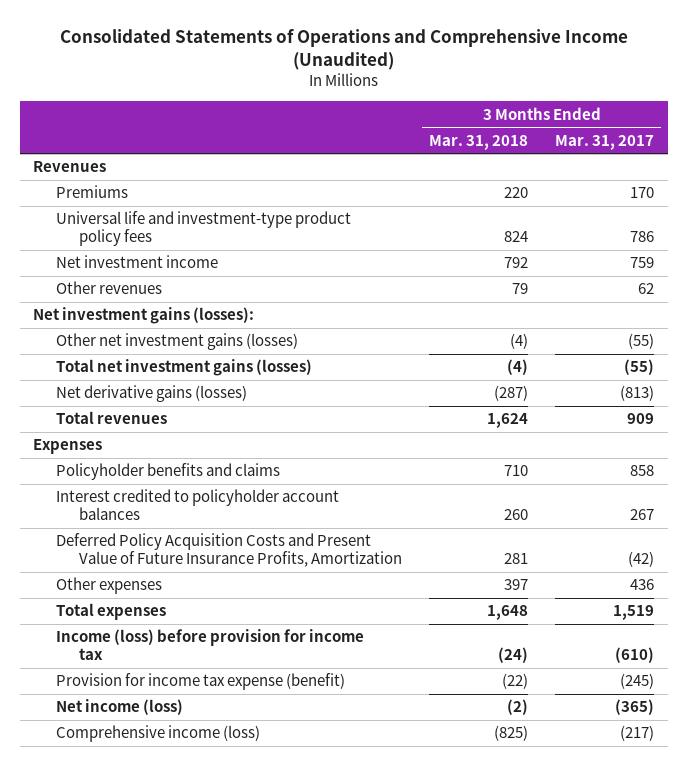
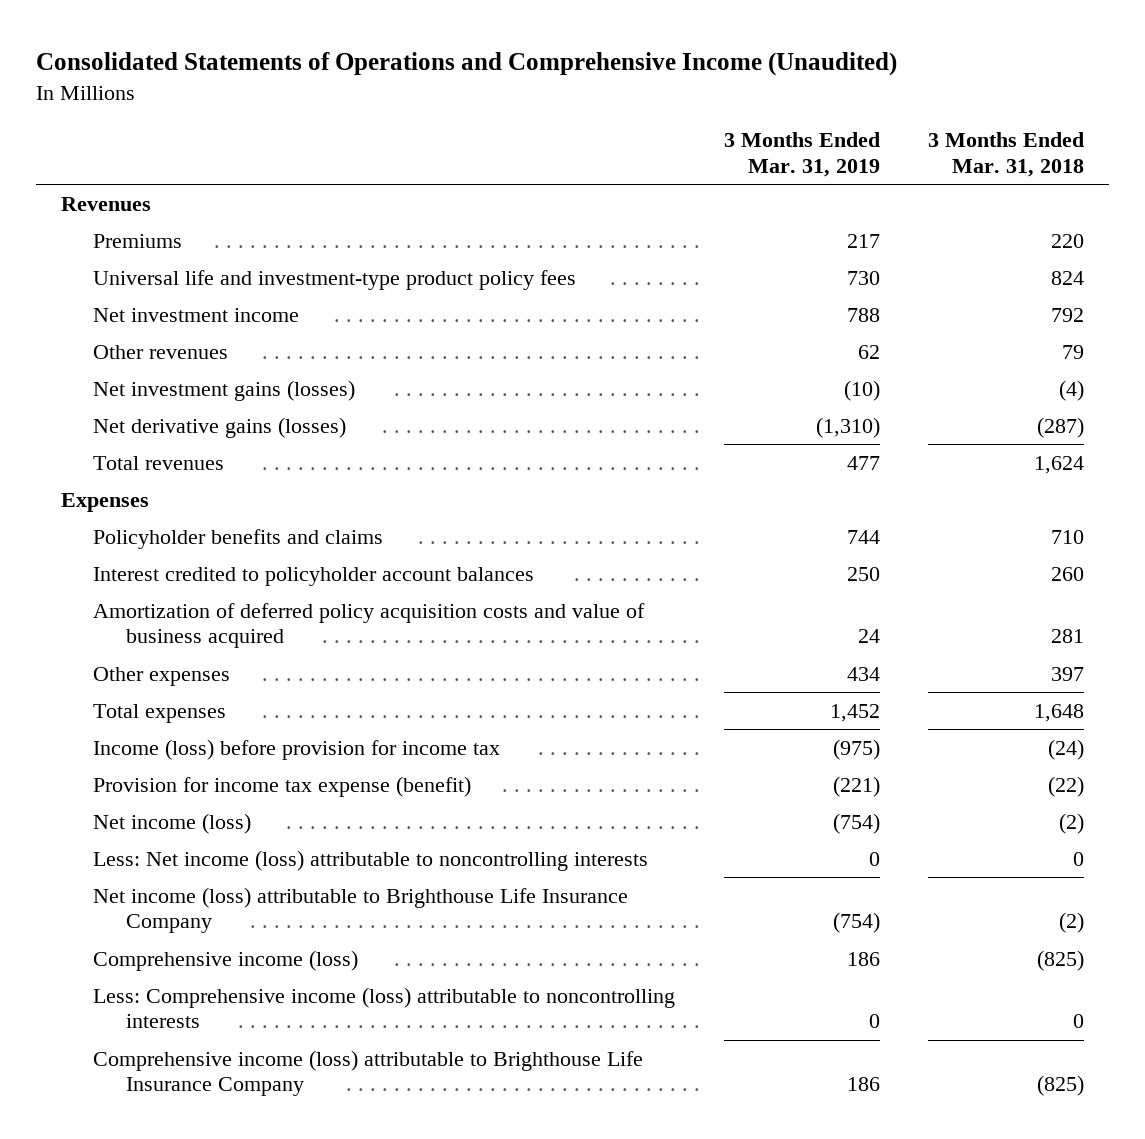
- | 3 Months Ended Mar. 31, 2018 | 3 Months Ended Mar. 31, 2017
+ | 3 Months Ended Mar. 31, 2019 | 3 Months Ended Mar. 31, 2018
- Net investment gains (losses):
- Other net investment gains (losses) | (4) | (55)
- Total net investment gains (losses) | (4) | (55)
+ Net investment gains (losses) | (10) | (4)
- Deferred Policy Acquisition Costs and Present Value of Future Insurance Profits, Amortization | 281 | (42)
+ Amortization of deferred policy acquisition costs and value of business acquired | 24 | 281
+ Less: Net income (loss) attributable to noncontrolling interests | 0 | 0
+ Net income (loss) attributable to Brighthouse Life Insurance Company | (754) | (2)
+ Less: Comprehensive income (loss) attributable to noncontrolling interests | 0 | 0
+ Comprehensive income (loss) attributable to Brighthouse Life Insurance Company | 186 | (825)

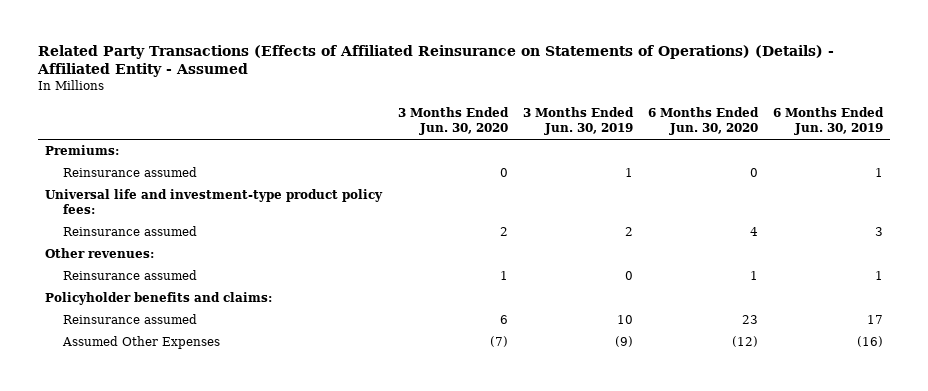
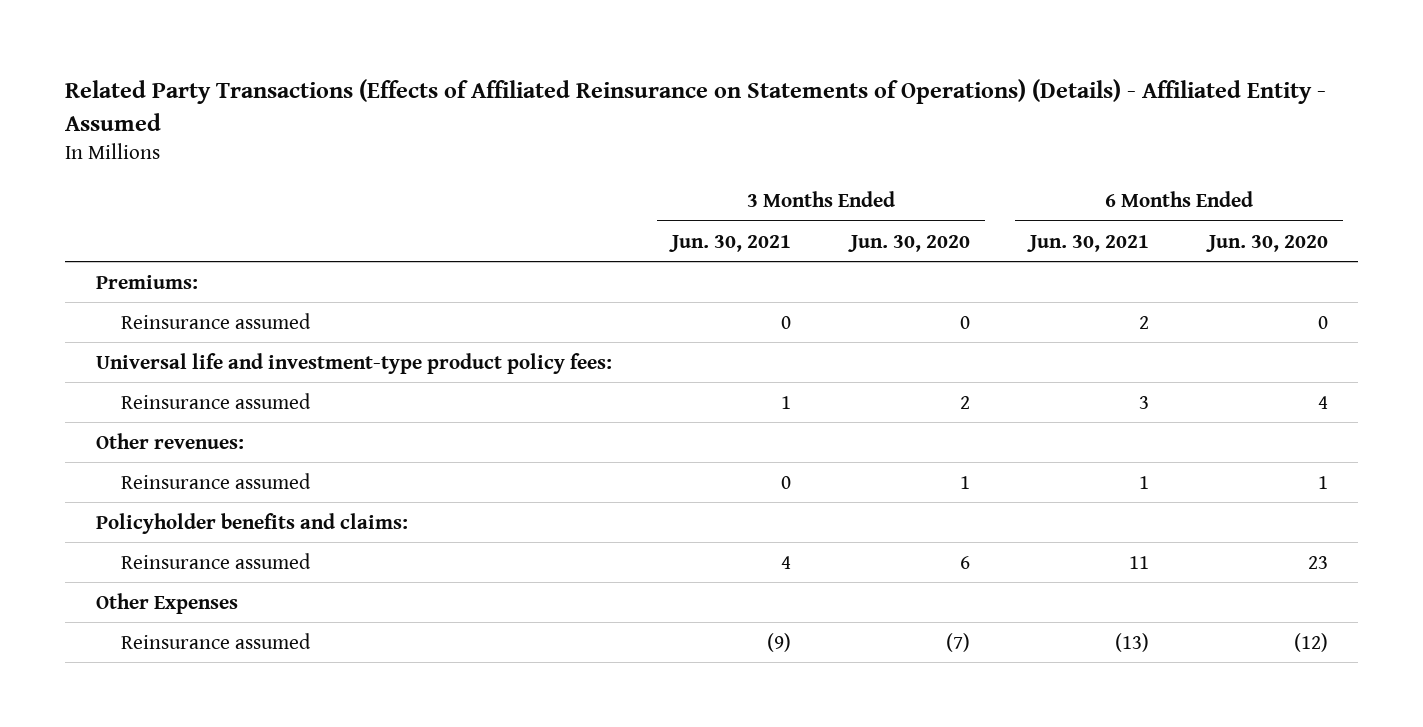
- | 3 Months Ended Jun. 30, 2020 | 3 Months Ended Jun. 30, 2019 | 6 Months Ended Jun. 30, 2020 | 6 Months Ended Jun. 30, 2019
+ | 3 Months Ended Jun. 30, 2021 | 3 Months Ended Jun. 30, 2020 | 6 Months Ended Jun. 30, 2021 | 6 Months Ended Jun. 30, 2020
- Assumed Other Expenses | (7) | (9) | (12) | (16)
+ Other Expenses
+ Reinsurance assumed | (9) | (7) | (13) | (12)

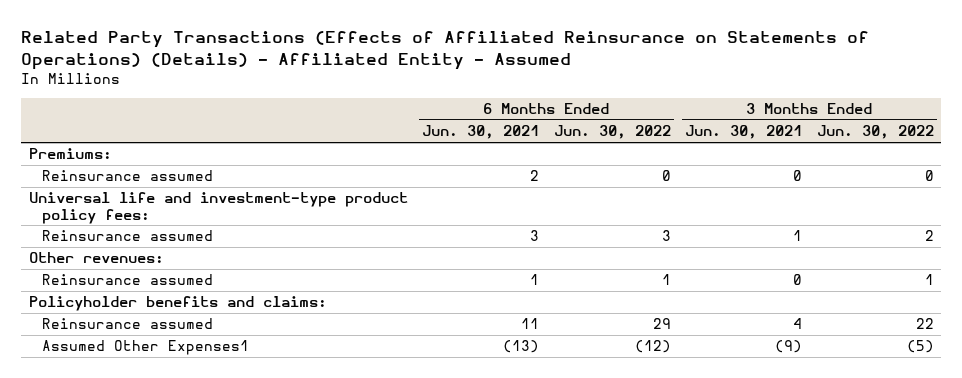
- | 3 Months Ended Jun. 30, 2021 | 3 Months Ended Jun. 30, 2020 | 6 Months Ended Jun. 30, 2021 | 6 Months Ended Jun. 30, 2020
+ | 6 Months Ended Jun. 30, 2021 | 6 Months Ended Jun. 30, 2022 | 3 Months Ended Jun. 30, 2021 | 3 Months Ended Jun. 30, 2022
- Other Expenses
- Reinsurance assumed | (9) | (7) | (13) | (12)
+ Assumed Other Expenses1 | (13) | (12) | (9) | (5)

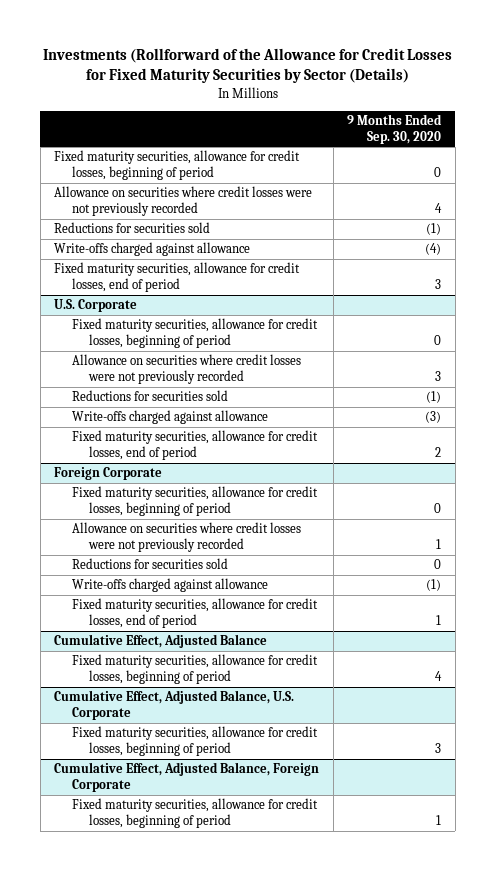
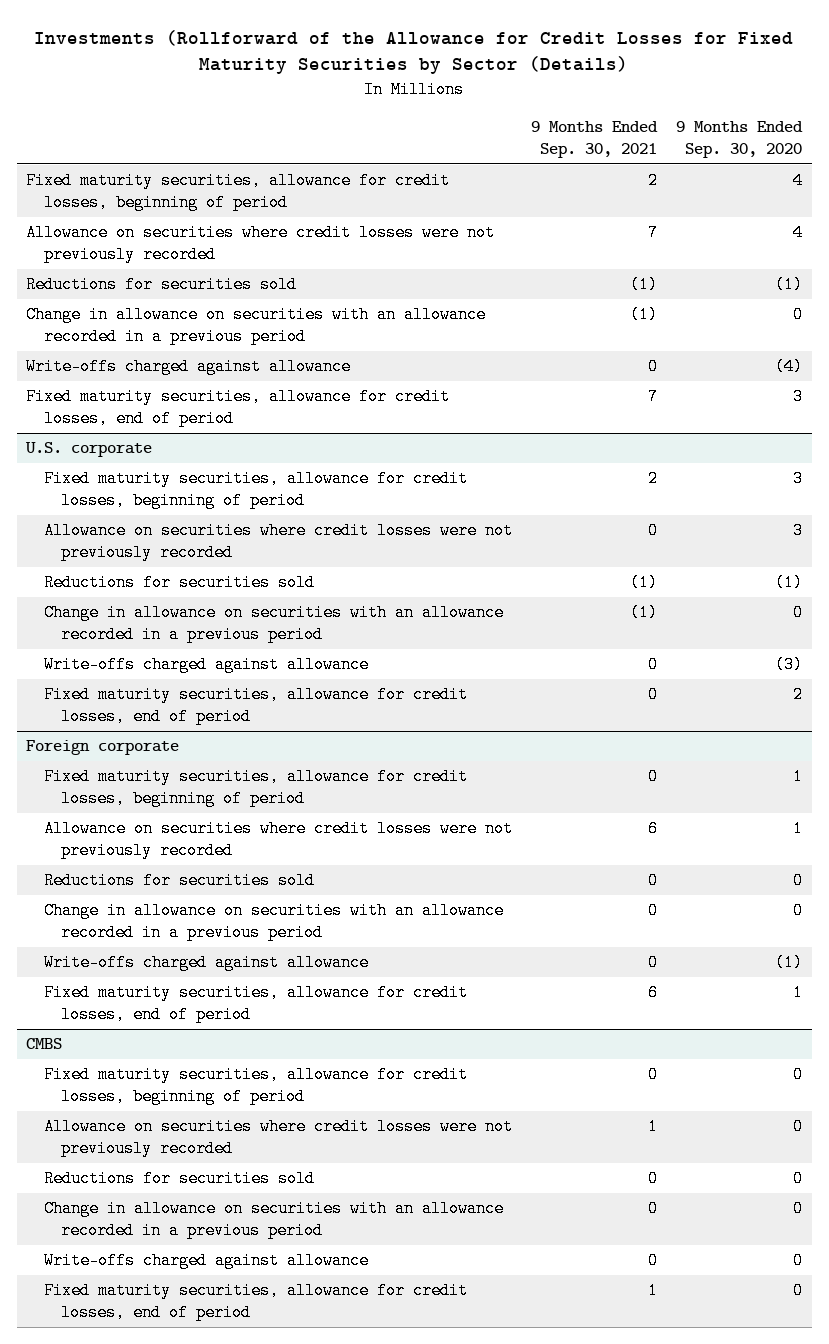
- | 9 Months Ended Sep. 30, 2020
+ | 9 Months Ended Sep. 30, 2021 | 9 Months Ended Sep. 30, 2020
- Fixed maturity securities, allowance for credit losses, beginning of period | 0
+ Fixed maturity securities, allowance for credit losses, beginning of period | 2 | 4
+ Change in allowance on securities with an allowance recorded in a previous period | (1) | 0
- U.S. Corporate
- Fixed maturity securities, allowance for credit losses, beginning of period | 0
+ U.S. corporate
+ Fixed maturity securities, allowance for credit losses, beginning of period | 2 | 3
+ Change in allowance on securities with an allowance recorded in a previous period | (1) | 0
- Foreign Corporate
- Fixed maturity securities, allowance for credit losses, beginning of period | 0
+ Foreign corporate
+ Fixed maturity securities, allowance for credit losses, beginning of period | 0 | 1
+ Change in allowance on securities with an allowance recorded in a previous period | 0 | 0
- Cumulative Effect, Adjusted Balance
- Fixed maturity securities, allowance for credit losses, beginning of period | 4
- Cumulative Effect, Adjusted Balance, U.S. Corporate
- Fixed maturity securities, allowance for credit losses, beginning of period | 3
- Cumulative Effect, Adjusted Balance, Foreign Corporate
- Fixed maturity securities, allowance for credit losses, beginning of period | 1
+ CMBS
+ Fixed maturity securities, allowance for credit losses, beginning of period | 0 | 0
+ Allowance on securities where credit losses were not previously recorded | 1 | 0
+ Reductions for securities sold | 0 | 0
+ Change in allowance on securities with an allowance recorded in a previous period | 0 | 0
+ Write-offs charged against allowance | 0 | 0
+ Fixed maturity securities, allowance for credit losses, end of period | 1 | 0

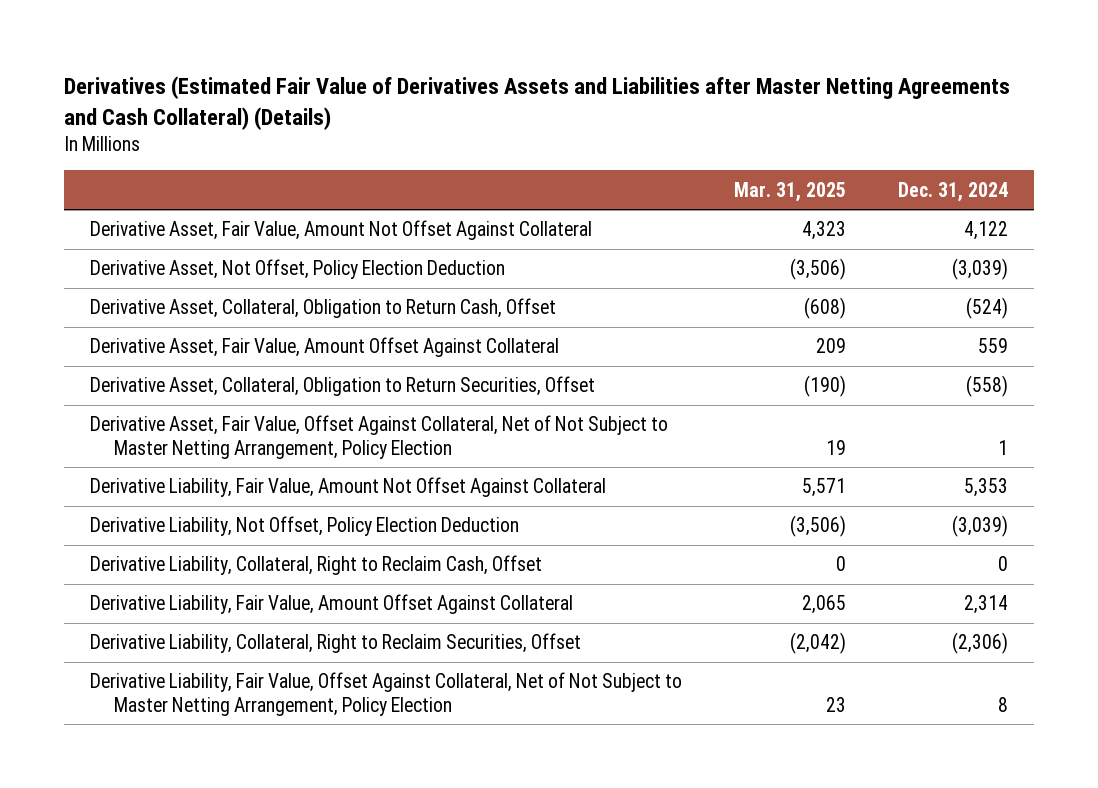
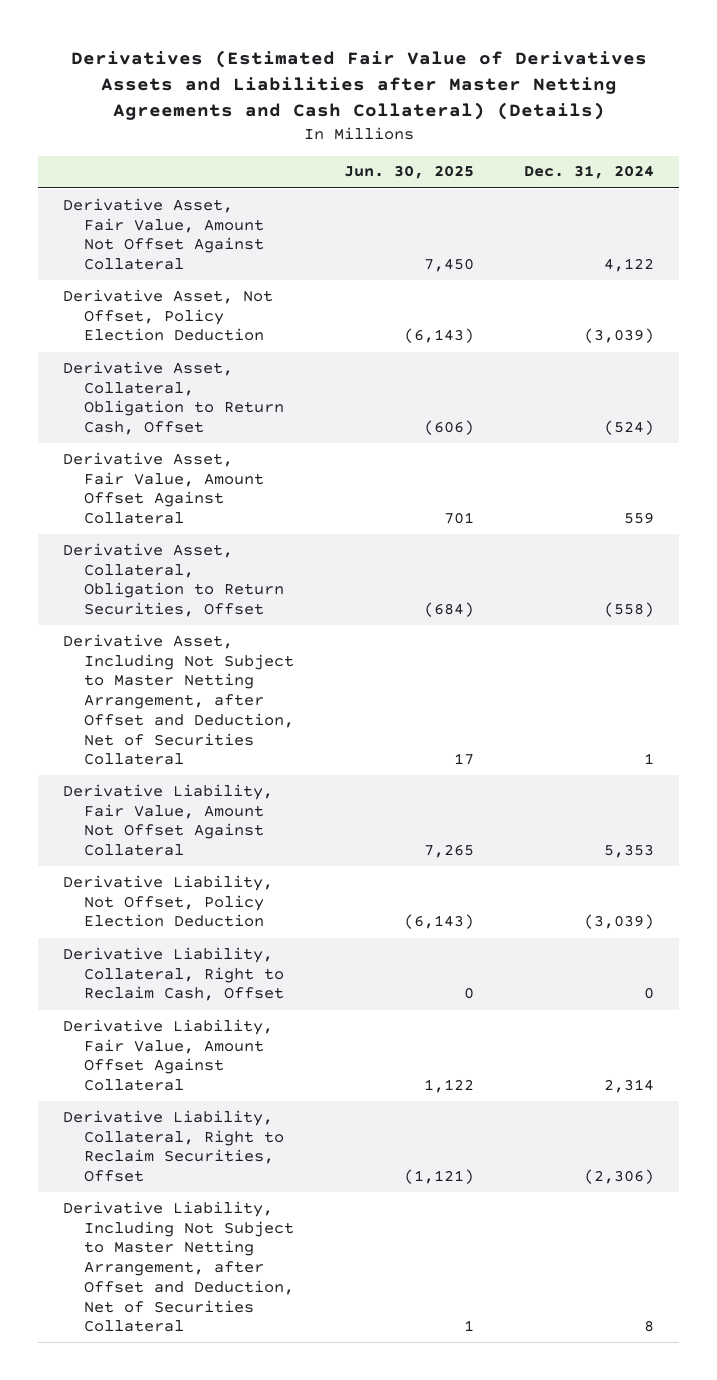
- | Mar. 31, 2025 | Dec. 31, 2024
+ | Jun. 30, 2025 | Dec. 31, 2024
- Derivative Asset, Fair Value, Offset Against Collateral, Net of Not Subject to Master Netting Arrangement, Policy Election | 19 | 1
+ Derivative Asset, Including Not Subject to Master Netting Arrangement, after Offset and Deduction, Net of Securities Collateral | 17 | 1
- Derivative Liability, Fair Value, Offset Against Collateral, Net of Not Subject to Master Netting Arrangement, Policy Election | 23 | 8
+ Derivative Liability, Including Not Subject to Master Netting Arrangement, after Offset and Deduction, Net of Securities Collateral | 1 | 8

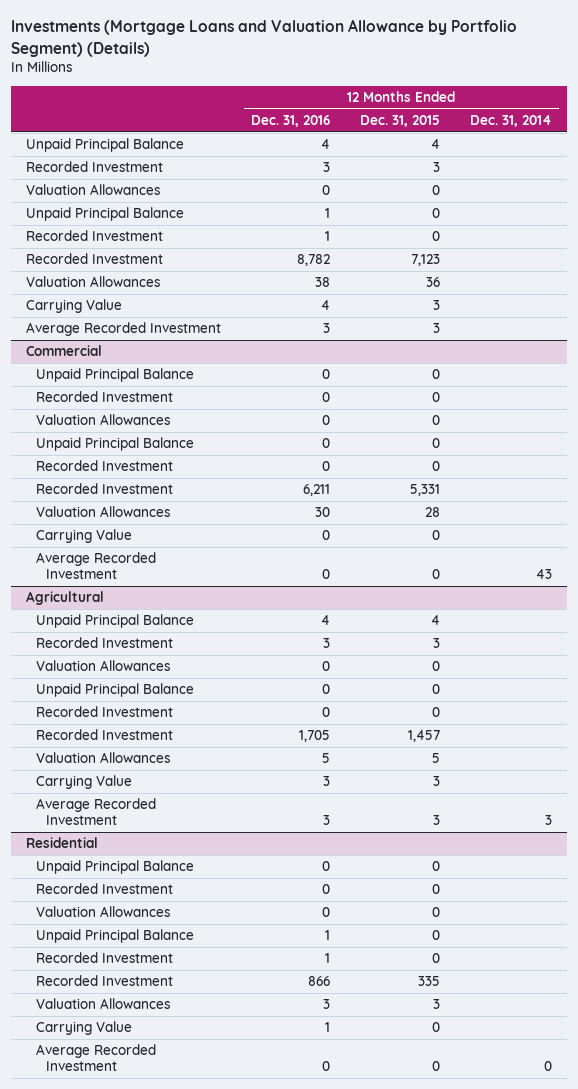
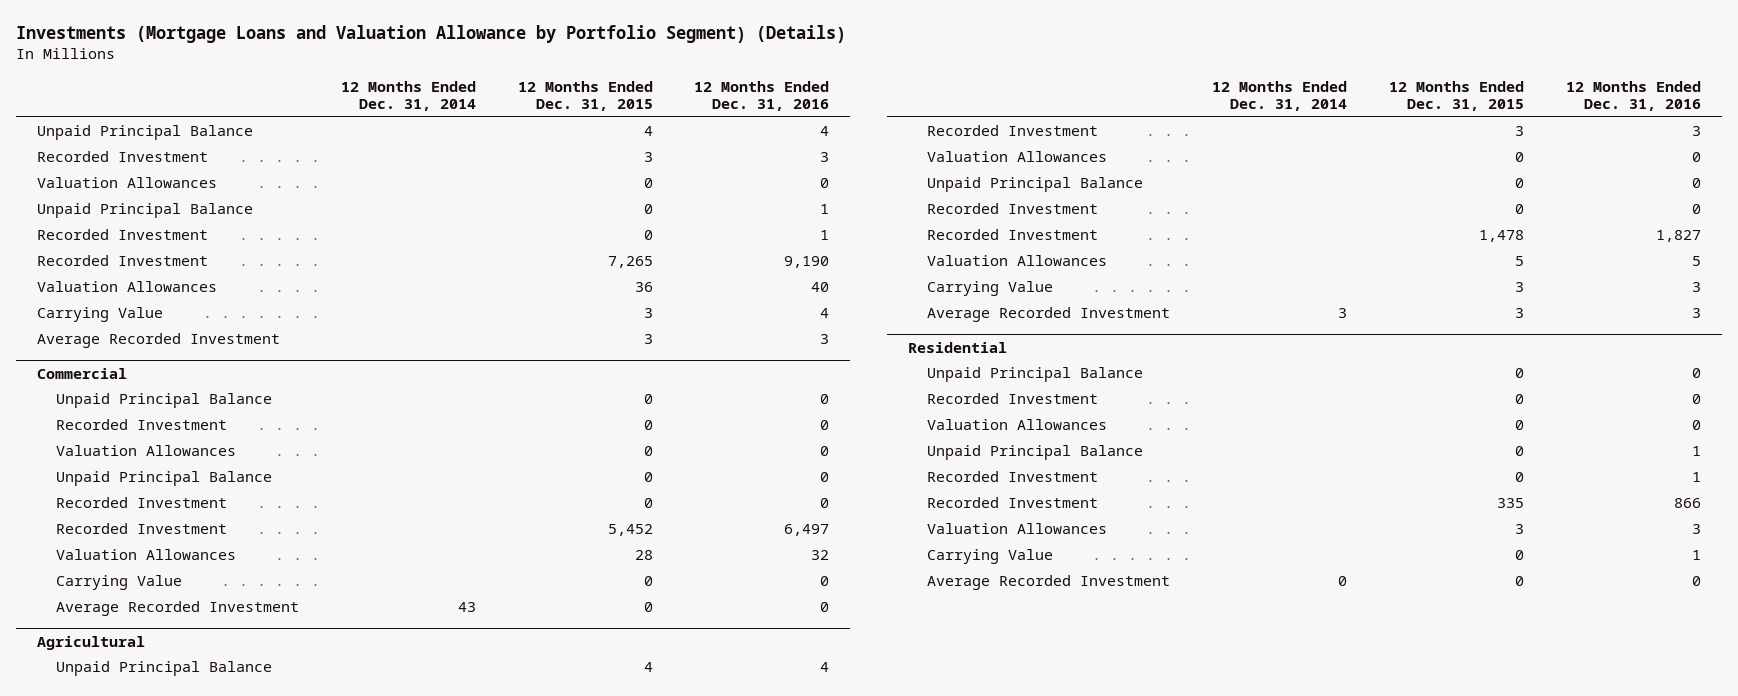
- | 12 Months Ended Dec. 31, 2016 | 12 Months Ended Dec. 31, 2015 | 12 Months Ended Dec. 31, 2014
+ | 12 Months Ended Dec. 31, 2014 | 12 Months Ended Dec. 31, 2015 | 12 Months Ended Dec. 31, 2016
- Recorded Investment | 8,782 | 7,123 |
- Valuation Allowances | 38 | 36 |
+ Recorded Investment | | 7,265 | 9,190
+ Valuation Allowances | | 36 | 40
@ Commercial
- Recorded Investment | 6,211 | 5,331 |
- Valuation Allowances | 30 | 28 |
+ Recorded Investment | | 5,452 | 6,497
+ Valuation Allowances | | 28 | 32
@ Agricultural
- Recorded Investment | 1,705 | 1,457 |
+ Recorded Investment | | 1,478 | 1,827

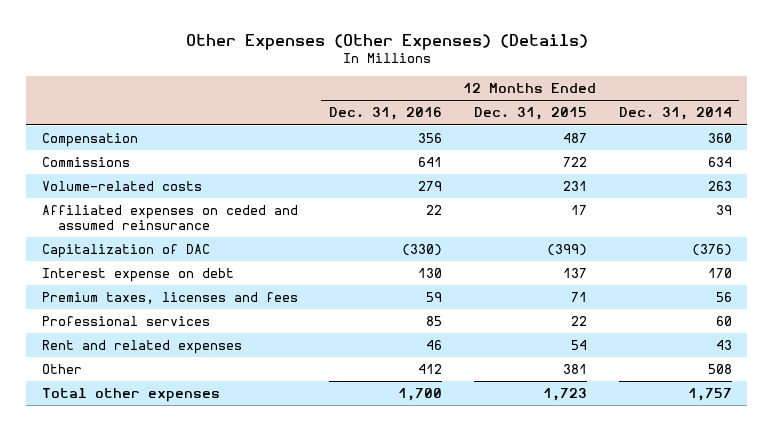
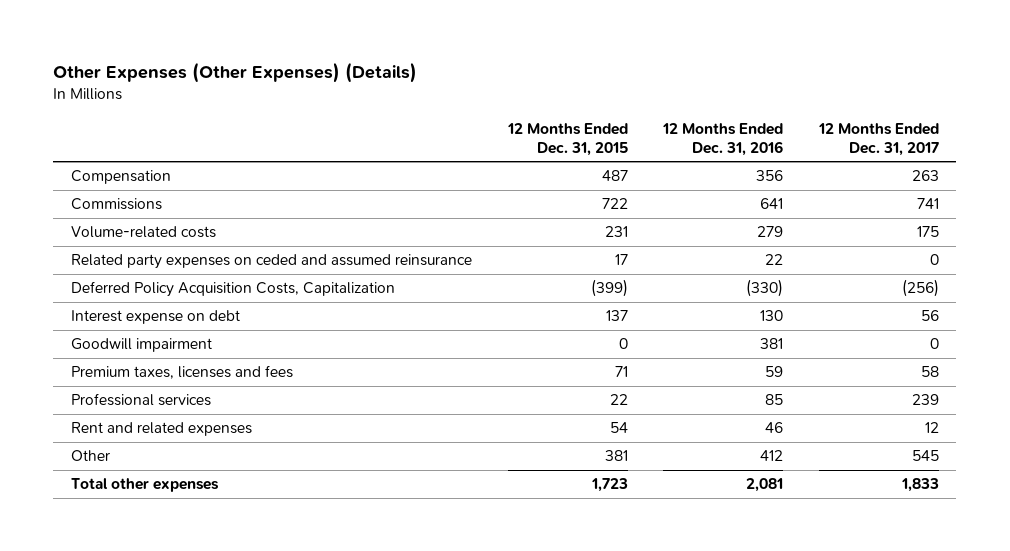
- | 12 Months Ended Dec. 31, 2016 | 12 Months Ended Dec. 31, 2015 | 12 Months Ended Dec. 31, 2014
+ | 12 Months Ended Dec. 31, 2015 | 12 Months Ended Dec. 31, 2016 | 12 Months Ended Dec. 31, 2017
- Affiliated expenses on ceded and assumed reinsurance | 22 | 17 | 39
- Capitalization of DAC | (330) | (399) | (376)
+ Related party expenses on ceded and assumed reinsurance | 17 | 22 | 0
+ Deferred Policy Acquisition Costs, Capitalization | (399) | (330) | (256)
+ Goodwill impairment | 0 | 381 | 0
- Total other expenses | 1,700 | 1,723 | 1,757
+ Total other expenses | 1,723 | 2,081 | 1,833

